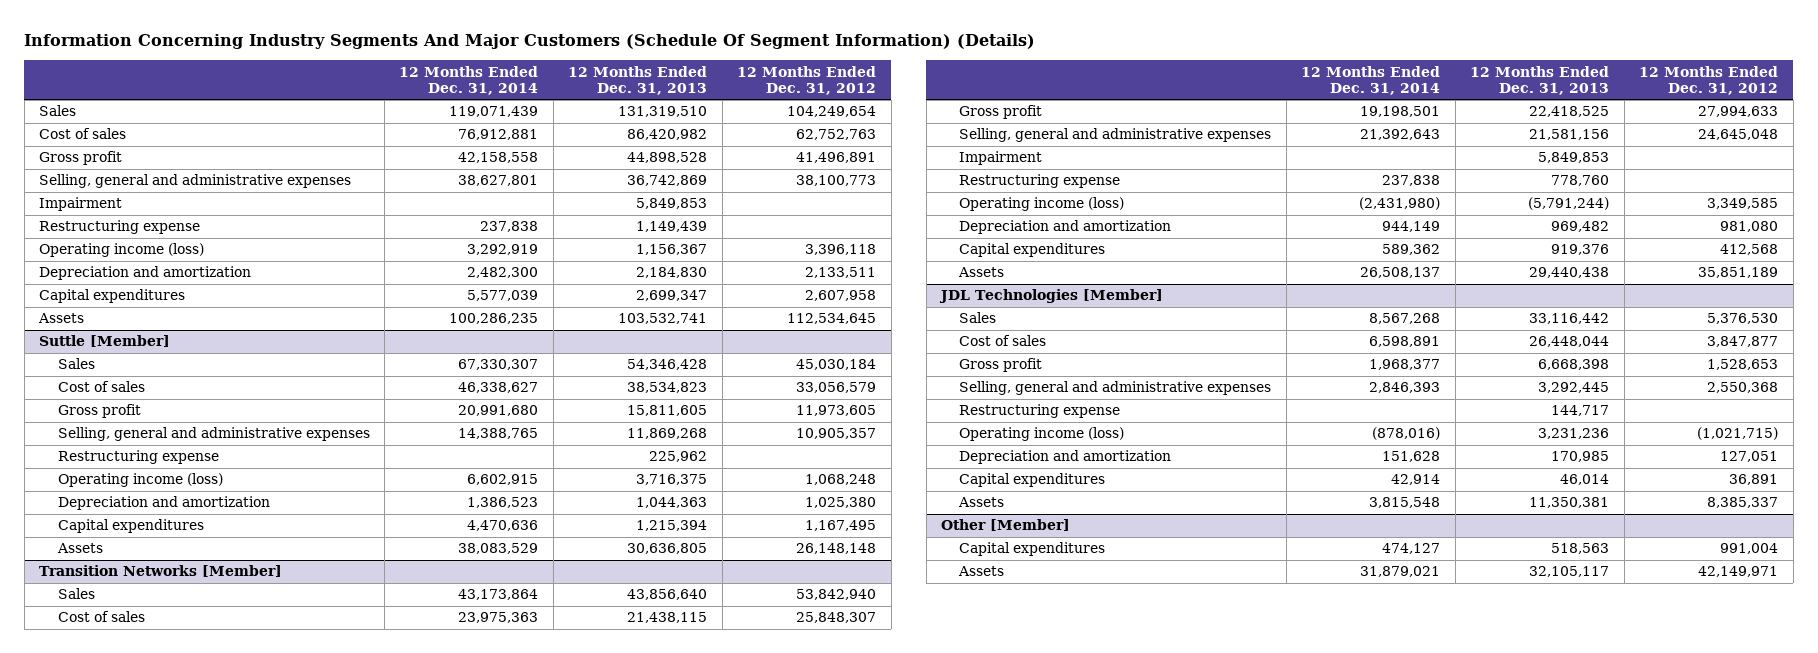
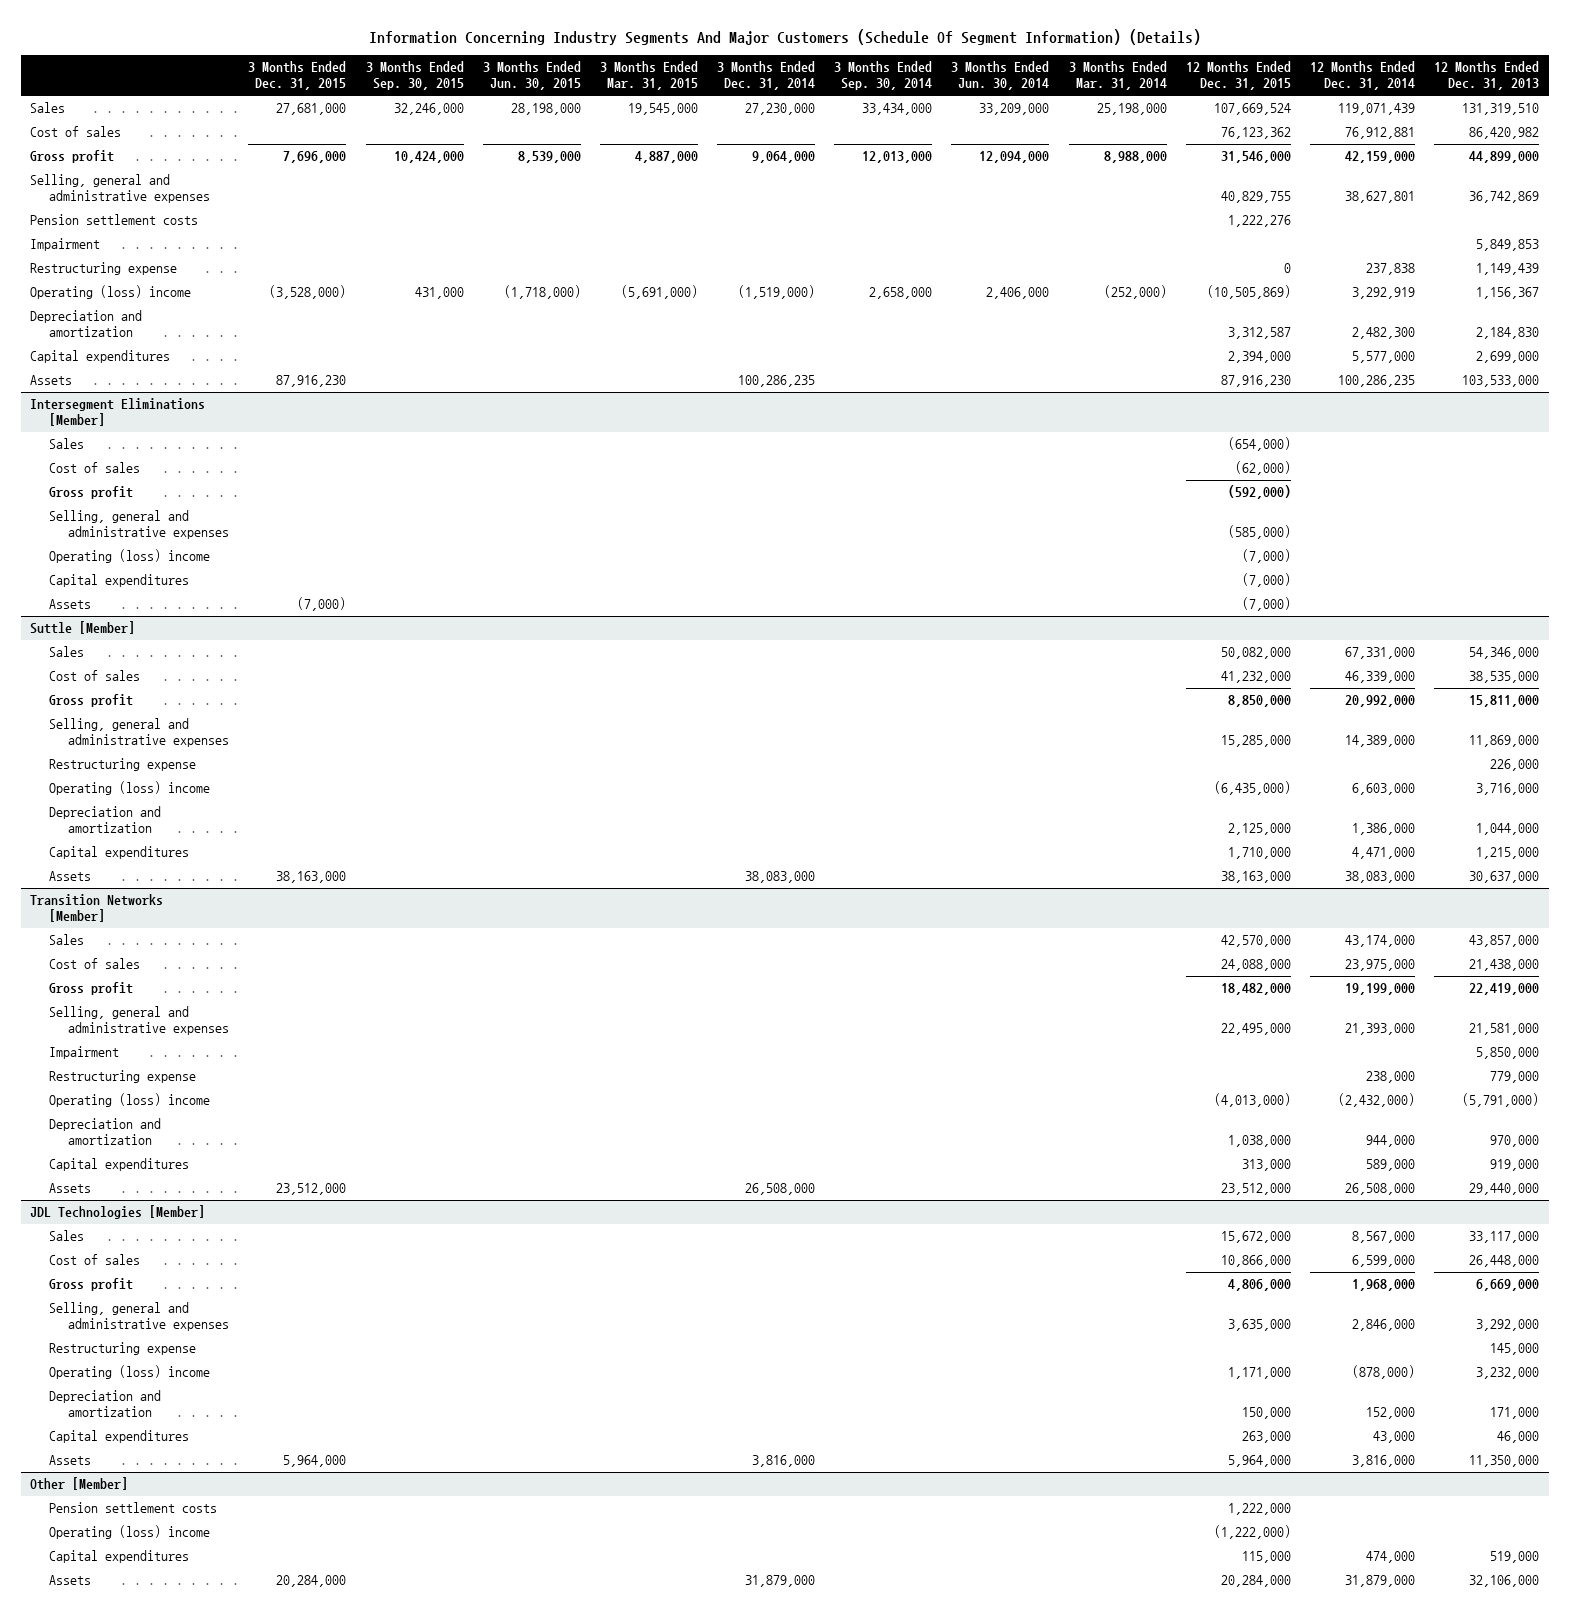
- | 12 Months Ended Dec. 31, 2014 | 12 Months Ended Dec. 31, 2013 | 12 Months Ended Dec. 31, 2012
+ | 3 Months Ended Dec. 31, 2015 | 3 Months Ended Sep. 30, 2015 | 3 Months Ended Jun. 30, 2015 | 3 Months Ended Mar. 31, 2015 | 3 Months Ended Dec. 31, 2014 | 3 Months Ended Sep. 30, 2014 | 3 Months Ended Jun. 30, 2014 | 3 Months Ended Mar. 31, 2014 | 12 Months Ended Dec. 31, 2015 | 12 Months Ended Dec. 31, 2014 | 12 Months Ended Dec. 31, 2013
- Gross profit | 42,158,558 | 44,898,528 | 41,496,891
+ Gross profit | 7,696,000 | 10,424,000 | 8,539,000 | 4,887,000 | 9,064,000 | 12,013,000 | 12,094,000 | 8,988,000 | 31,546,000 | 42,159,000 | 44,899,000
+ Pension settlement costs | | | | | | | | | 1,222,276 | |
- Operating income (loss) | 3,292,919 | 1,156,367 | 3,396,118
+ Operating (loss) income | (3,528,000) | 431,000 | (1,718,000) | (5,691,000) | (1,519,000) | 2,658,000 | 2,406,000 | (252,000) | (10,505,869) | 3,292,919 | 1,156,367
- Capital expenditures | 5,577,039 | 2,699,347 | 2,607,958
- Assets | 100,286,235 | 103,532,741 | 112,534,645
+ Capital expenditures | | | | | | | | | 2,394,000 | 5,577,000 | 2,699,000
+ Assets | 87,916,230 | | | | 100,286,235 | | | | 87,916,230 | 100,286,235 | 103,533,000
+ Intersegment Eliminations [Member]
+ Sales | | | | | | | | | (654,000) | |
+ Cost of sales | | | | | | | | | (62,000) | |
+ Gross profit | | | | | | | | | (592,000) | |
+ Selling, general and administrative expenses | | | | | | | | | (585,000) | |
+ Operating (loss) income | | | | | | | | | (7,000) | |
+ Capital expenditures | | | | | | | | | (7,000) | |
+ Assets | (7,000) | | | | | | | | (7,000) | |
@ Suttle [Member]
- Sales | 67,330,307 | 54,346,428 | 45,030,184
- Cost of sales | 46,338,627 | 38,534,823 | 33,056,579
- Gross profit | 20,991,680 | 15,811,605 | 11,973,605
- Selling, general and administrative expenses | 14,388,765 | 11,869,268 | 10,905,357
- Restructuring expense | | 225,962 |
- Operating income (loss) | 6,602,915 | 3,716,375 | 1,068,248
- Depreciation and amortization | 1,386,523 | 1,044,363 | 1,025,380
- Capital expenditures | 4,470,636 | 1,215,394 | 1,167,495
- Assets | 38,083,529 | 30,636,805 | 26,148,148
+ Sales | | | | | | | | | 50,082,000 | 67,331,000 | 54,346,000
+ Cost of sales | | | | | | | | | 41,232,000 | 46,339,000 | 38,535,000
+ Gross profit | | | | | | | | | 8,850,000 | 20,992,000 | 15,811,000
+ Selling, general and administrative expenses | | | | | | | | | 15,285,000 | 14,389,000 | 11,869,000
+ Restructuring expense | | | | | | | | | | | 226,000
+ Operating (loss) income | | | | | | | | | (6,435,000) | 6,603,000 | 3,716,000
+ Depreciation and amortization | | | | | | | | | 2,125,000 | 1,386,000 | 1,044,000
+ Capital expenditures | | | | | | | | | 1,710,000 | 4,471,000 | 1,215,000
+ Assets | 38,163,000 | | | | 38,083,000 | | | | 38,163,000 | 38,083,000 | 30,637,000
@ Transition Networks [Member]
- Sales | 43,173,864 | 43,856,640 | 53,842,940
- Cost of sales | 23,975,363 | 21,438,115 | 25,848,307
- Gross profit | 19,198,501 | 22,418,525 | 27,994,633
- Selling, general and administrative expenses | 21,392,643 | 21,581,156 | 24,645,048
- Impairment | | 5,849,853 |
- Restructuring expense | 237,838 | 778,760 |
- Operating income (loss) | (2,431,980) | (5,791,244) | 3,349,585
- Depreciation and amortization | 944,149 | 969,482 | 981,080
- Capital expenditures | 589,362 | 919,376 | 412,568
- Assets | 26,508,137 | 29,440,438 | 35,851,189
+ Sales | | | | | | | | | 42,570,000 | 43,174,000 | 43,857,000
+ Cost of sales | | | | | | | | | 24,088,000 | 23,975,000 | 21,438,000
+ Gross profit | | | | | | | | | 18,482,000 | 19,199,000 | 22,419,000
+ Selling, general and administrative expenses | | | | | | | | | 22,495,000 | 21,393,000 | 21,581,000
+ Impairment | | | | | | | | | | | 5,850,000
+ Restructuring expense | | | | | | | | | | 238,000 | 779,000
+ Operating (loss) income | | | | | | | | | (4,013,000) | (2,432,000) | (5,791,000)
+ Depreciation and amortization | | | | | | | | | 1,038,000 | 944,000 | 970,000
+ Capital expenditures | | | | | | | | | 313,000 | 589,000 | 919,000
+ Assets | 23,512,000 | | | | 26,508,000 | | | | 23,512,000 | 26,508,000 | 29,440,000
@ JDL Technologies [Member]
- Sales | 8,567,268 | 33,116,442 | 5,376,530
- Cost of sales | 6,598,891 | 26,448,044 | 3,847,877
- Gross profit | 1,968,377 | 6,668,398 | 1,528,653
- Selling, general and administrative expenses | 2,846,393 | 3,292,445 | 2,550,368
- Restructuring expense | | 144,717 |
- Operating income (loss) | (878,016) | 3,231,236 | (1,021,715)
- Depreciation and amortization | 151,628 | 170,985 | 127,051
- Capital expenditures | 42,914 | 46,014 | 36,891
- Assets | 3,815,548 | 11,350,381 | 8,385,337
+ Sales | | | | | | | | | 15,672,000 | 8,567,000 | 33,117,000
+ Cost of sales | | | | | | | | | 10,866,000 | 6,599,000 | 26,448,000
+ Gross profit | | | | | | | | | 4,806,000 | 1,968,000 | 6,669,000
+ Selling, general and administrative expenses | | | | | | | | | 3,635,000 | 2,846,000 | 3,292,000
+ Restructuring expense | | | | | | | | | | | 145,000
+ Operating (loss) income | | | | | | | | | 1,171,000 | (878,000) | 3,232,000
+ Depreciation and amortization | | | | | | | | | 150,000 | 152,000 | 171,000
+ Capital expenditures | | | | | | | | | 263,000 | 43,000 | 46,000
+ Assets | 5,964,000 | | | | 3,816,000 | | | | 5,964,000 | 3,816,000 | 11,350,000
@ Other [Member]
- Capital expenditures | 474,127 | 518,563 | 991,004
- Assets | 31,879,021 | 32,105,117 | 42,149,971
+ Pension settlement costs | | | | | | | | | 1,222,000 | |
+ Operating (loss) income | | | | | | | | | (1,222,000) | |
+ Capital expenditures | | | | | | | | | 115,000 | 474,000 | 519,000
+ Assets | 20,284,000 | | | | 31,879,000 | | | | 20,284,000 | 31,879,000 | 32,106,000

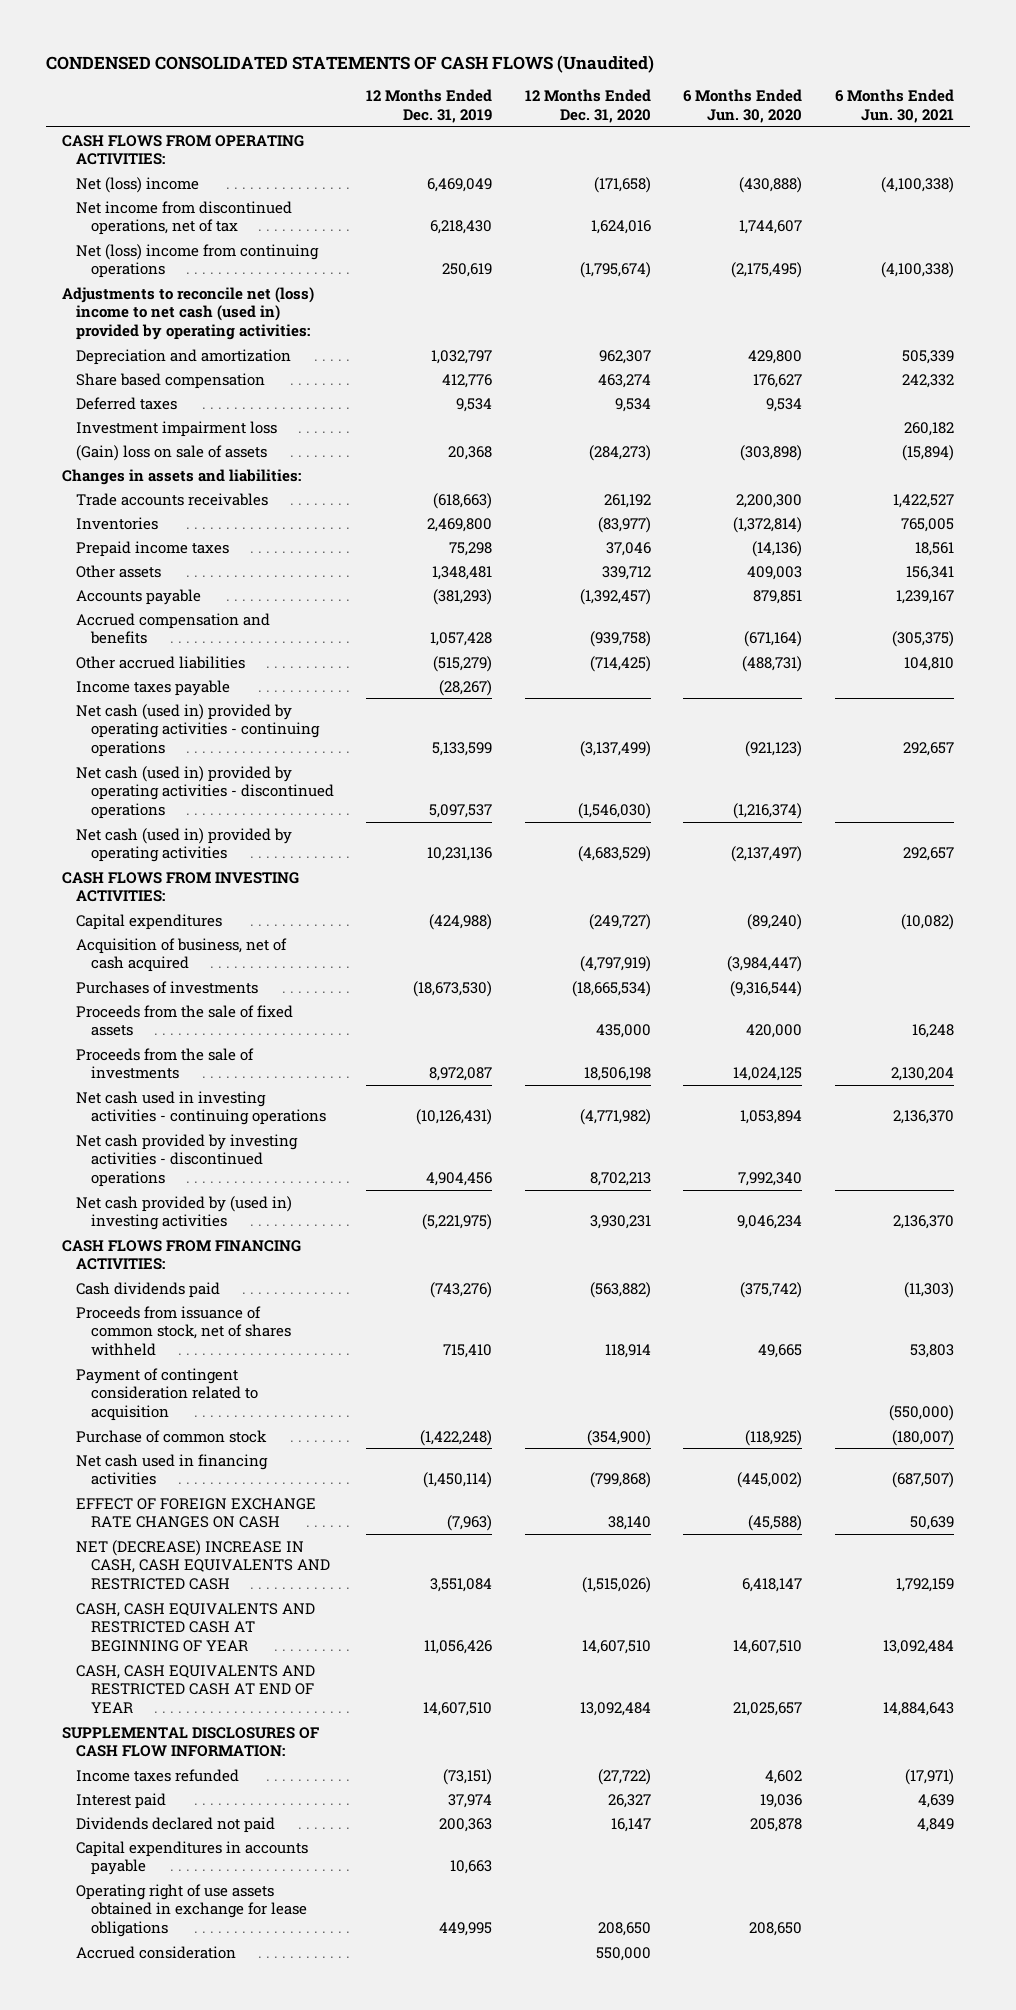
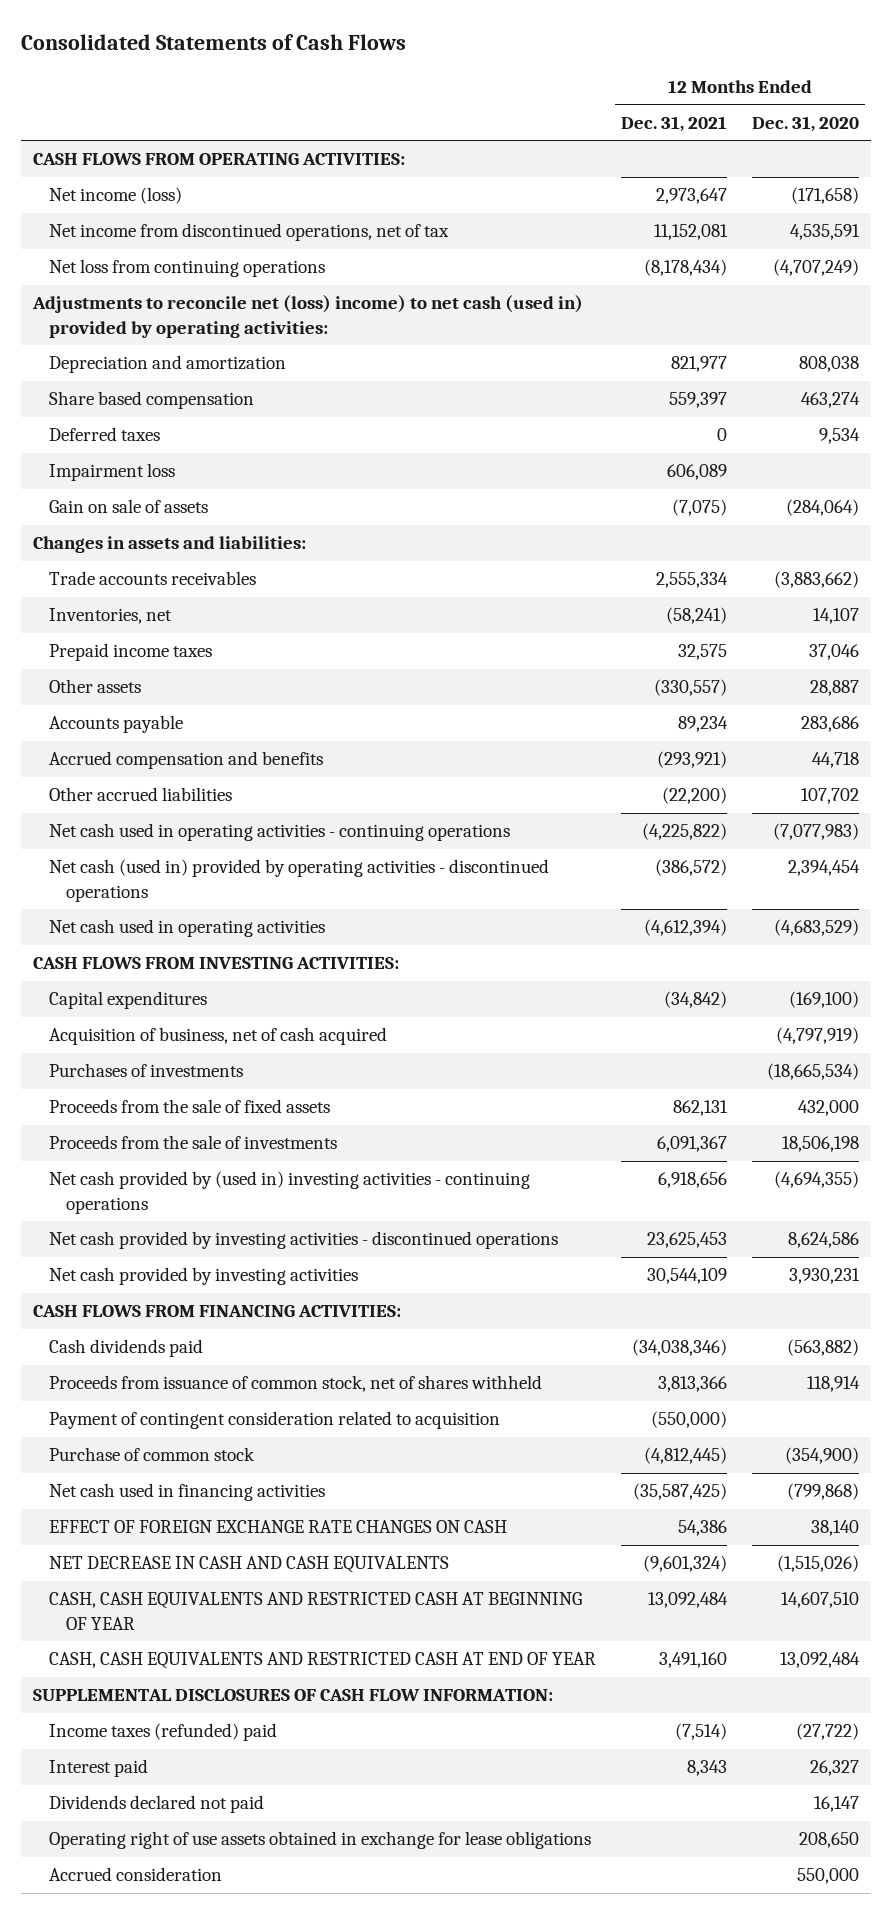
- CONDENSED CONSOLIDATED STATEMENTS OF CASH FLOWS (Unaudited)
+ Consolidated Statements of Cash Flows
- | 12 Months Ended Dec. 31, 2019 | 12 Months Ended Dec. 31, 2020 | 6 Months Ended Jun. 30, 2020 | 6 Months Ended Jun. 30, 2021
+ | 12 Months Ended Dec. 31, 2021 | 12 Months Ended Dec. 31, 2020
- Net (loss) income | 6,469,049 | (171,658) | (430,888) | (4,100,338)
- Net income from discontinued operations, net of tax | 6,218,430 | 1,624,016 | 1,744,607 |
- Net (loss) income from continuing operations | 250,619 | (1,795,674) | (2,175,495) | (4,100,338)
- Adjustments to reconcile net (loss) income to net cash (used in) provided by operating activities:
- Depreciation and amortization | 1,032,797 | 962,307 | 429,800 | 505,339
+ Net income (loss) | 2,973,647 | (171,658)
+ Net income from discontinued operations, net of tax | 11,152,081 | 4,535,591
+ Net loss from continuing operations | (8,178,434) | (4,707,249)
+ Adjustments to reconcile net (loss) income) to net cash (used in) provided by operating activities:
+ Depreciation and amortization | 821,977 | 808,038
- Investment impairment loss | | | | 260,182
- (Gain) loss on sale of assets | 20,368 | (284,273) | (303,898) | (15,894)
+ Impairment loss | 606,089 |
+ Gain on sale of assets | (7,075) | (284,064)
- Trade accounts receivables | (618,663) | 261,192 | 2,200,300 | 1,422,527
- Inventories | 2,469,800 | (83,977) | (1,372,814) | 765,005
+ Trade accounts receivables | 2,555,334 | (3,883,662)
+ Inventories, net | (58,241) | 14,107
- Other assets | 1,348,481 | 339,712 | 409,003 | 156,341
- Accounts payable | (381,293) | (1,392,457) | 879,851 | 1,239,167
- Accrued compensation and benefits | 1,057,428 | (939,758) | (671,164) | (305,375)
- Other accrued liabilities | (515,279) | (714,425) | (488,731) | 104,810
- Income taxes payable | (28,267) | | |
- Net cash (used in) provided by operating activities - continuing operations | 5,133,599 | (3,137,499) | (921,123) | 292,657
- Net cash (used in) provided by operating activities - discontinued operations | 5,097,537 | (1,546,030) | (1,216,374) |
- Net cash (used in) provided by operating activities | 10,231,136 | (4,683,529) | (2,137,497) | 292,657
+ Other assets | (330,557) | 28,887
+ Accounts payable | 89,234 | 283,686
+ Accrued compensation and benefits | (293,921) | 44,718
+ Other accrued liabilities | (22,200) | 107,702
+ Net cash used in operating activities - continuing operations | (4,225,822) | (7,077,983)
+ Net cash (used in) provided by operating activities - discontinued operations | (386,572) | 2,394,454
+ Net cash used in operating activities | (4,612,394) | (4,683,529)
- Capital expenditures | (424,988) | (249,727) | (89,240) | (10,082)
+ Capital expenditures | (34,842) | (169,100)
- Proceeds from the sale of fixed assets | | 435,000 | 420,000 | 16,248
+ Proceeds from the sale of fixed assets | 862,131 | 432,000
- Net cash used in investing activities - continuing operations | (10,126,431) | (4,771,982) | 1,053,894 | 2,136,370
- Net cash provided by investing activities - discontinued operations | 4,904,456 | 8,702,213 | 7,992,340 |
- Net cash provided by (used in) investing activities | (5,221,975) | 3,930,231 | 9,046,234 | 2,136,370
+ Net cash provided by (used in) investing activities - continuing operations | 6,918,656 | (4,694,355)
+ Net cash provided by investing activities - discontinued operations | 23,625,453 | 8,624,586
+ Net cash provided by investing activities | 30,544,109 | 3,930,231
- NET (DECREASE) INCREASE IN CASH, CASH EQUIVALENTS AND RESTRICTED CASH | 3,551,084 | (1,515,026) | 6,418,147 | 1,792,159
+ NET DECREASE IN CASH AND CASH EQUIVALENTS | (9,601,324) | (1,515,026)
- Income taxes refunded | (73,151) | (27,722) | 4,602 | (17,971)
+ Income taxes (refunded) paid | (7,514) | (27,722)
- Capital expenditures in accounts payable | 10,663 | | |

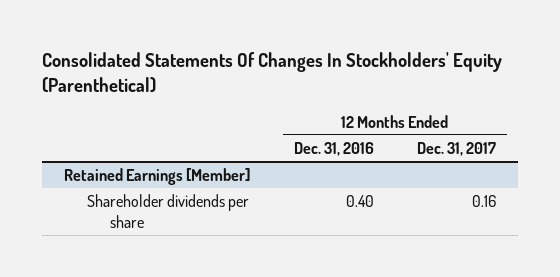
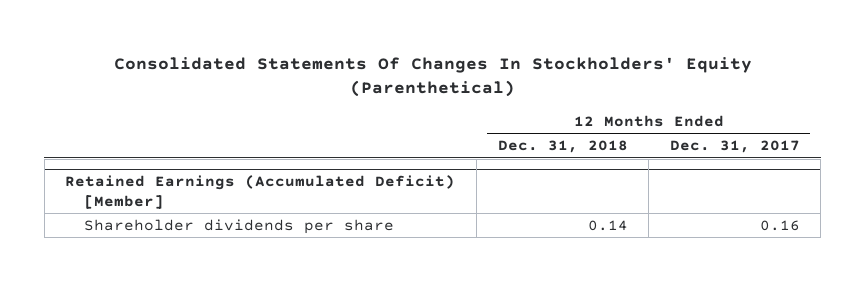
- | 12 Months Ended Dec. 31, 2016 | 12 Months Ended Dec. 31, 2017
+ | 12 Months Ended Dec. 31, 2018 | 12 Months Ended Dec. 31, 2017
- Retained Earnings [Member]
+ Retained Earnings (Accumulated Deficit) [Member]

